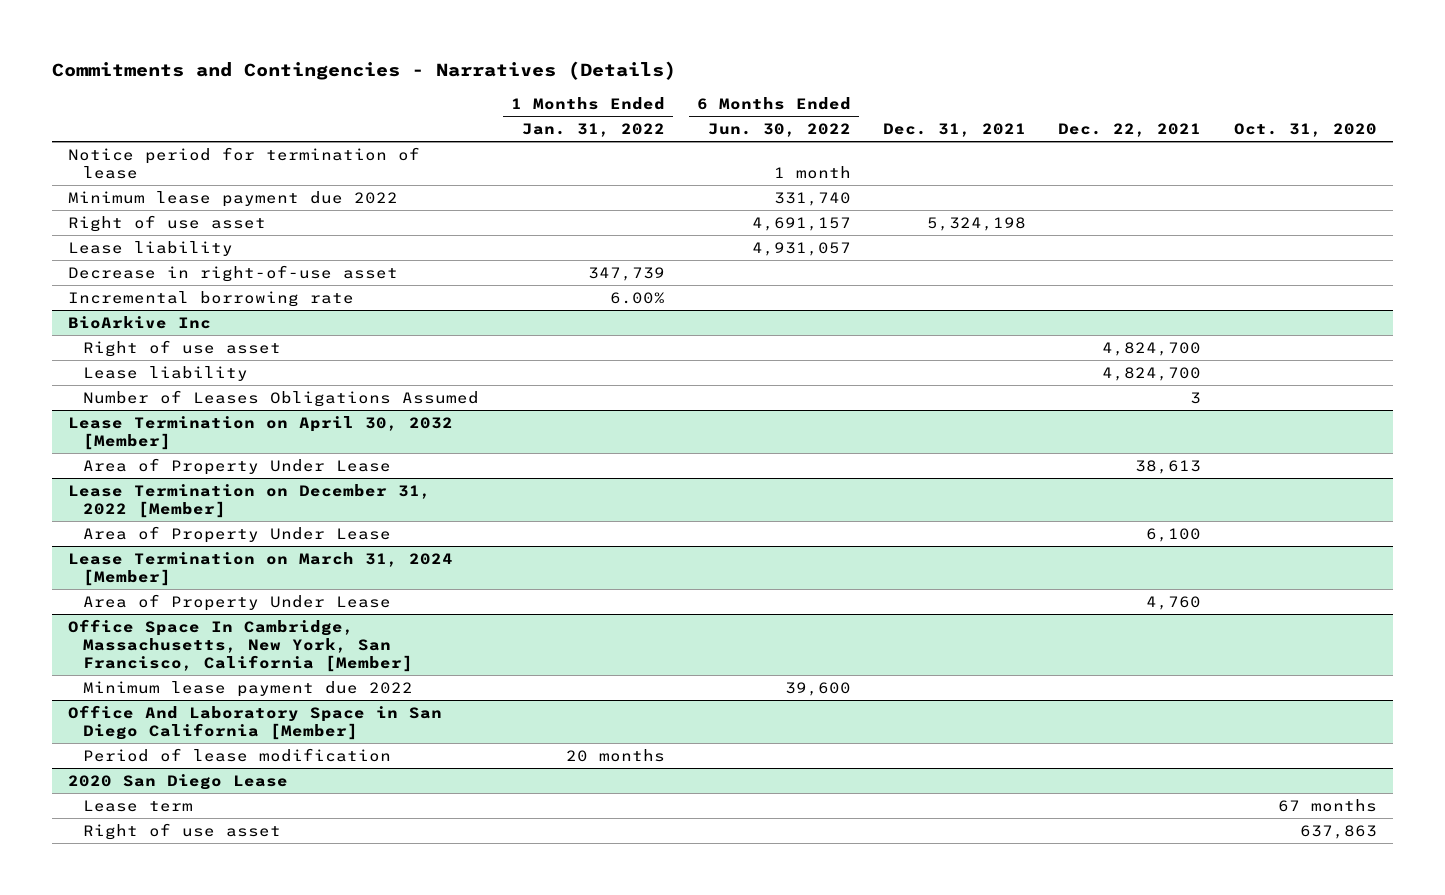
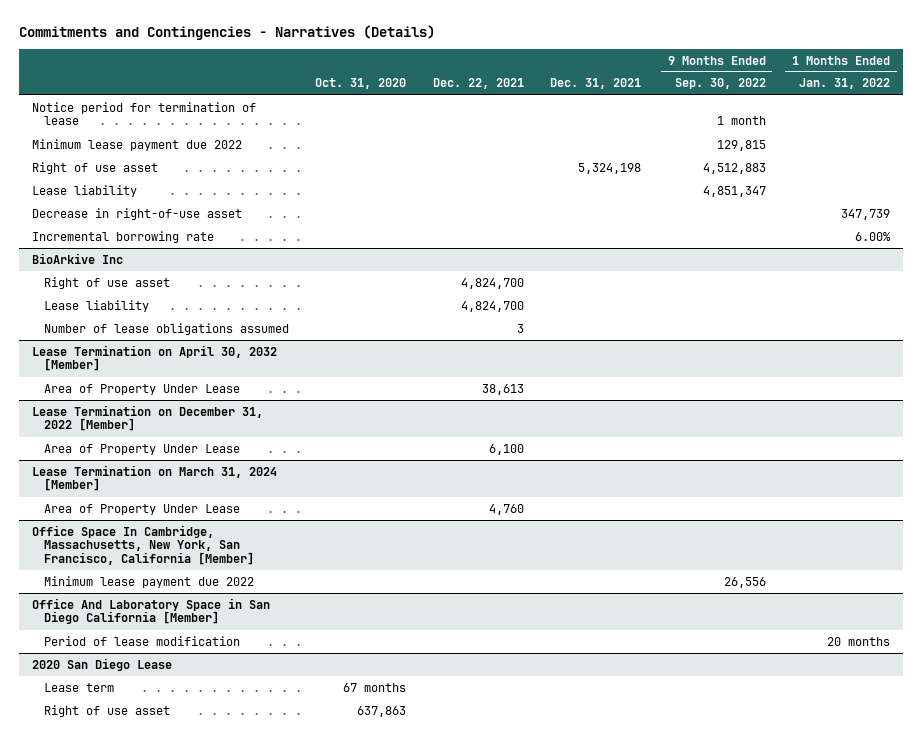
- | 1 Months Ended Jan. 31, 2022 | 6 Months Ended Jun. 30, 2022 | Dec. 31, 2021 | Dec. 22, 2021 | Oct. 31, 2020
+ | Oct. 31, 2020 | Dec. 22, 2021 | Dec. 31, 2021 | 9 Months Ended Sep. 30, 2022 | 1 Months Ended Jan. 31, 2022
@ BioArkive Inc
- Number of Leases Obligations Assumed | | | | 3 |
+ Number of lease obligations assumed | | 3 | | |

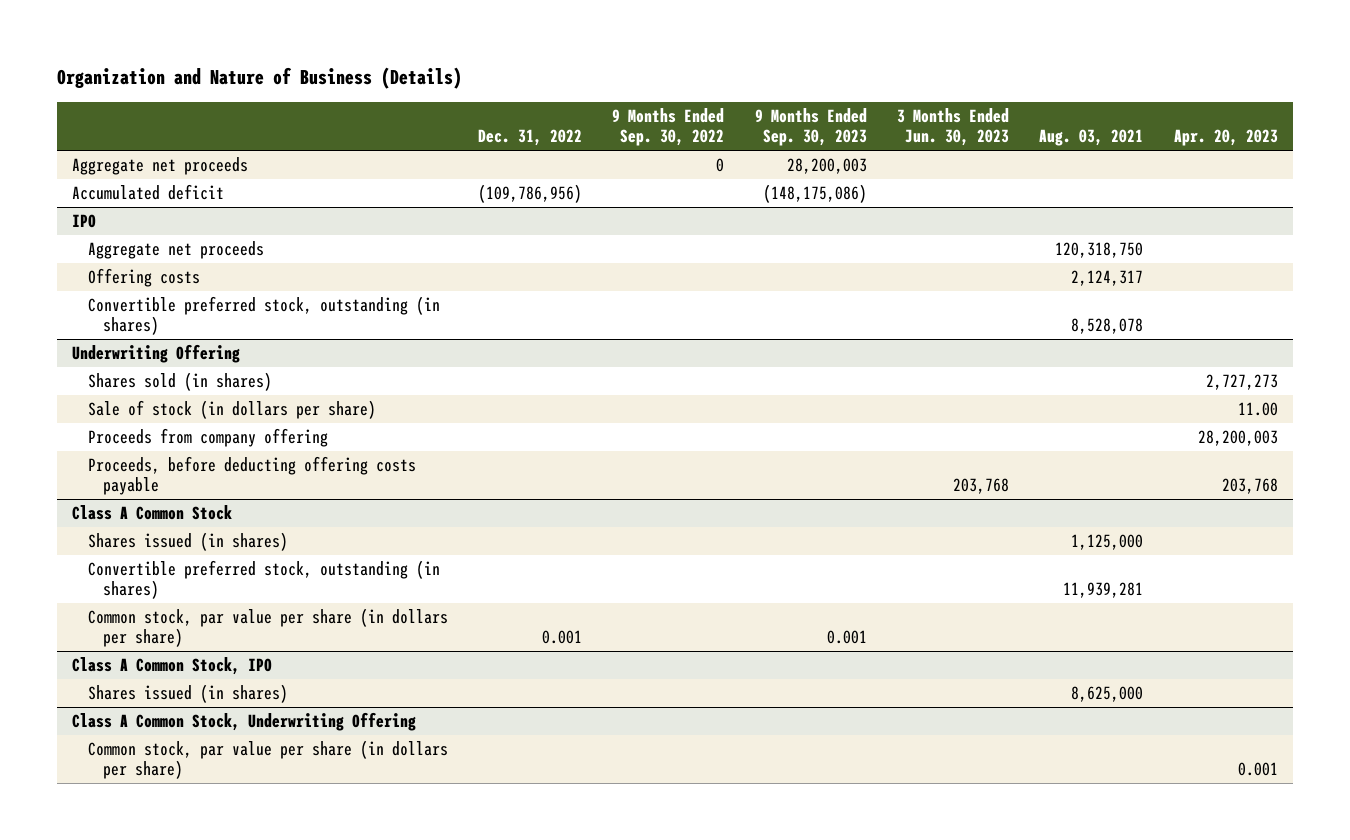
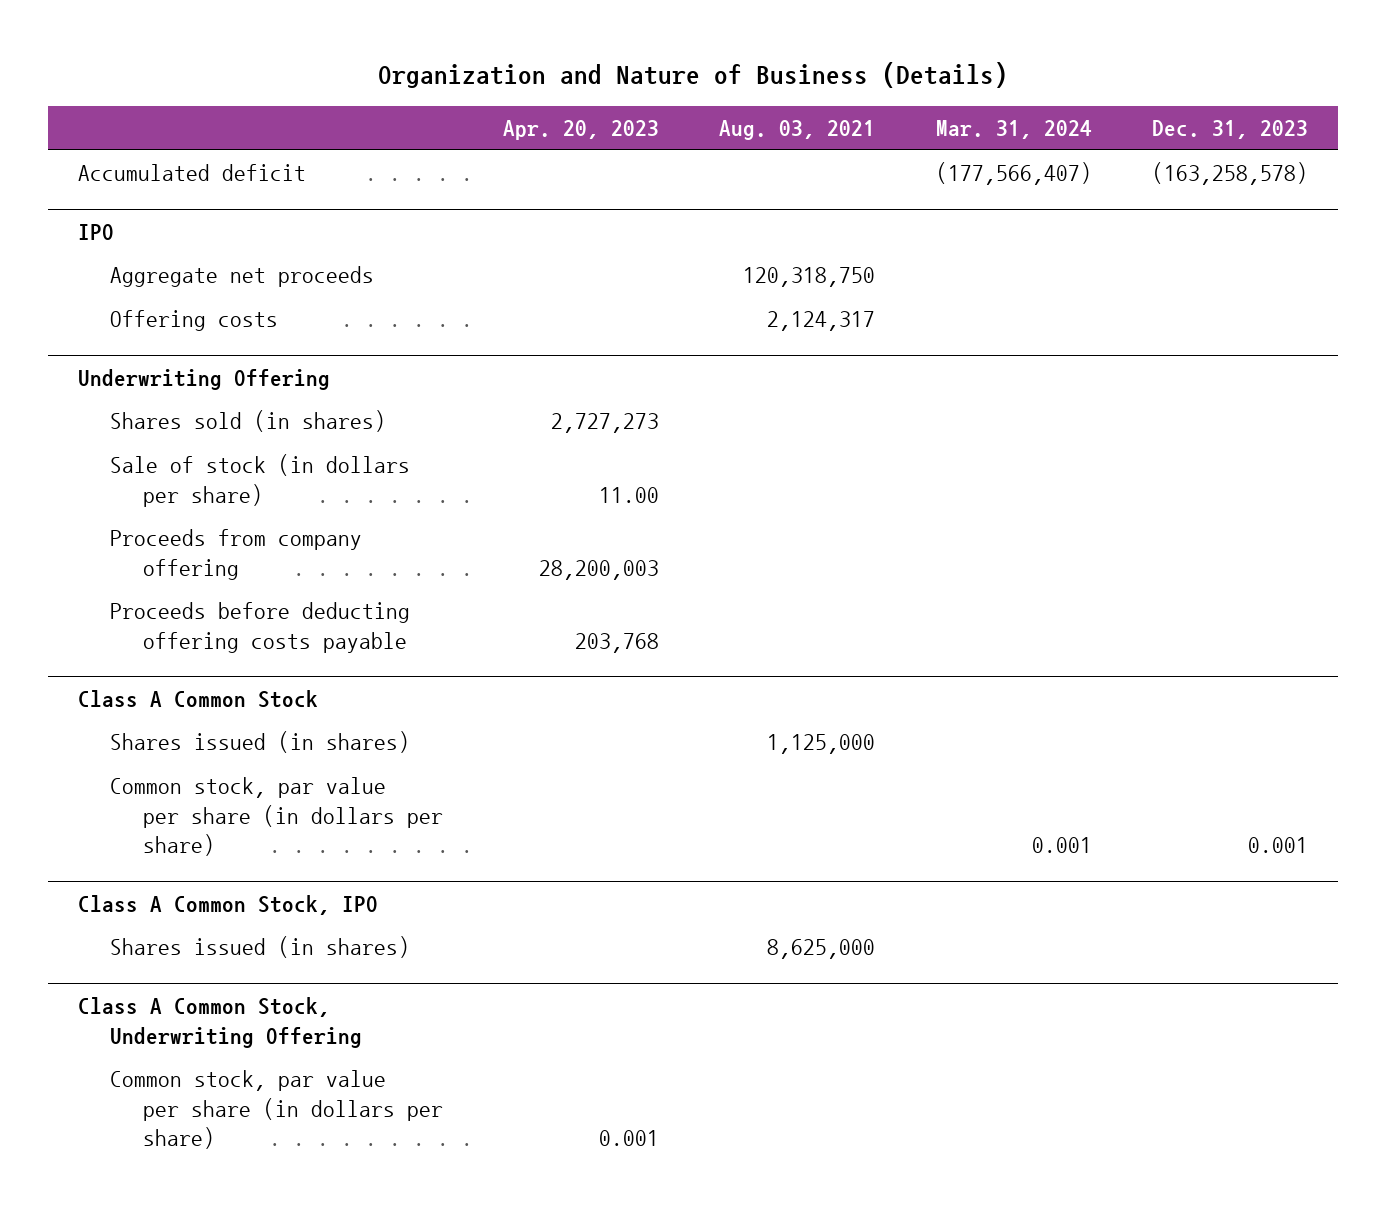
- | Dec. 31, 2022 | 9 Months Ended Sep. 30, 2022 | 9 Months Ended Sep. 30, 2023 | 3 Months Ended Jun. 30, 2023 | Aug. 03, 2021 | Apr. 20, 2023
+ | Apr. 20, 2023 | Aug. 03, 2021 | Mar. 31, 2024 | Dec. 31, 2023
- Aggregate net proceeds | | 0 | 28,200,003 | | |
@ IPO
- Convertible preferred stock, outstanding (in shares) | | | | | 8,528,078 |
@ Underwriting Offering
- Proceeds, before deducting offering costs payable | | | | 203,768 | | 203,768
+ Proceeds before deducting offering costs payable | 203,768 | | |
@ Class A Common Stock
- Convertible preferred stock, outstanding (in shares) | | | | | 11,939,281 |

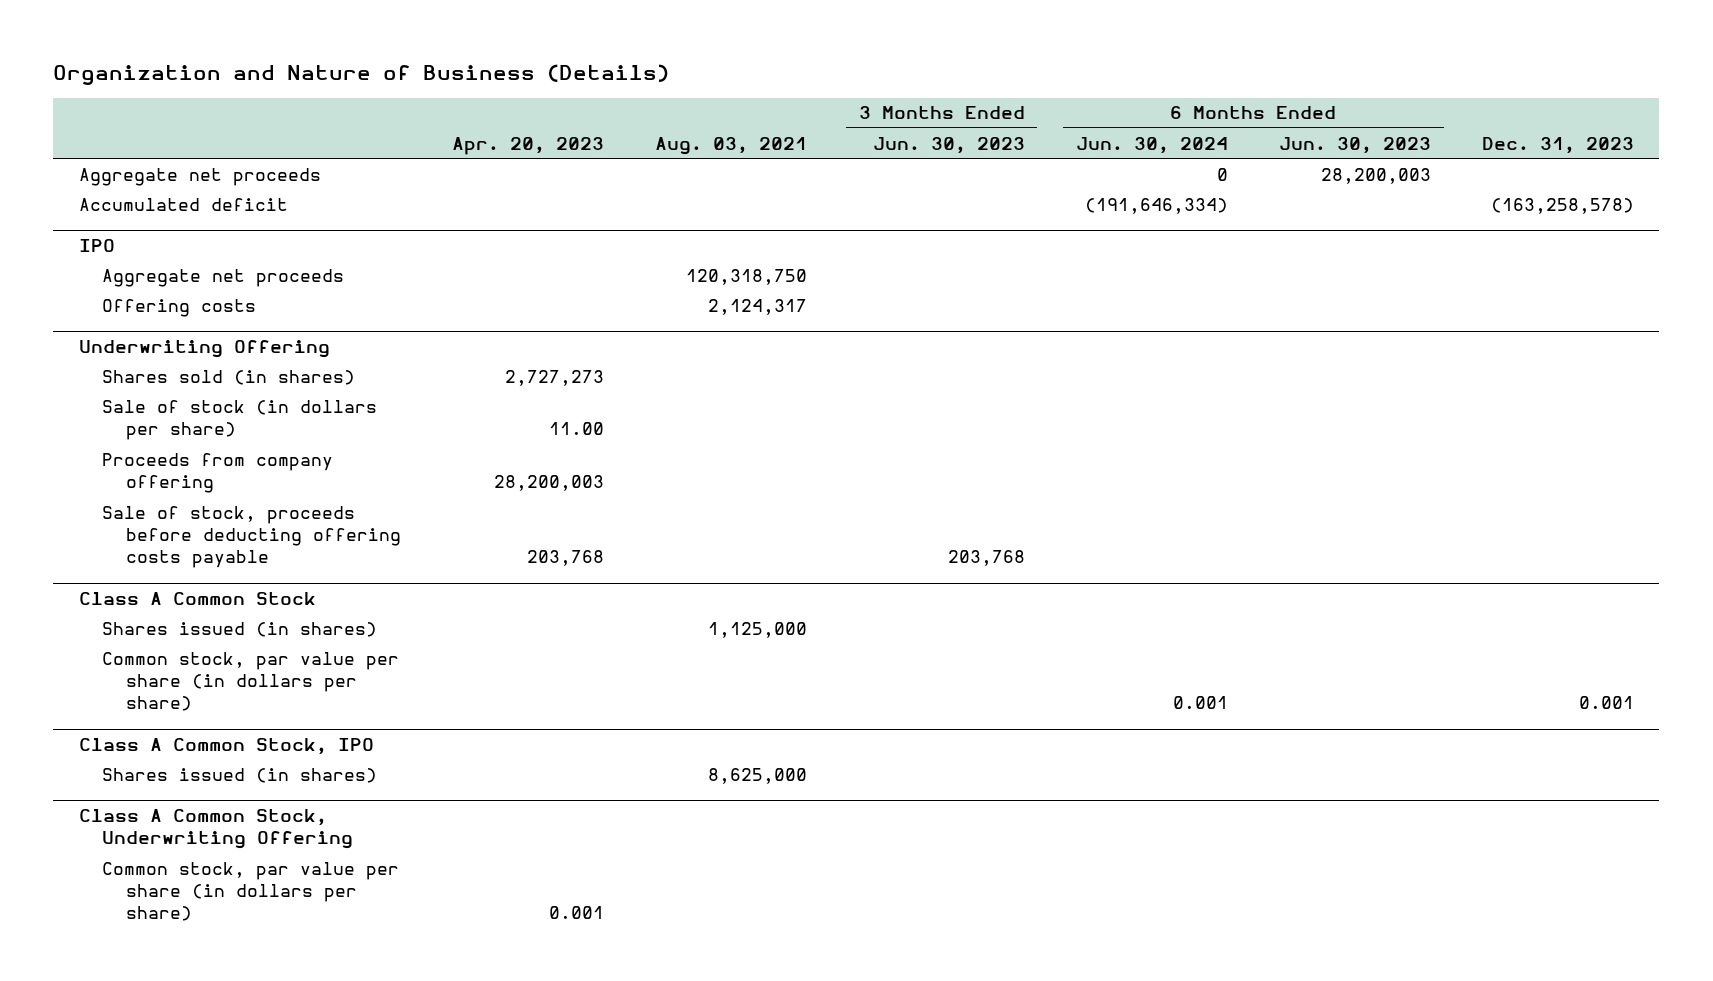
- | Apr. 20, 2023 | Aug. 03, 2021 | Mar. 31, 2024 | Dec. 31, 2023
+ | Apr. 20, 2023 | Aug. 03, 2021 | 3 Months Ended Jun. 30, 2023 | 6 Months Ended Jun. 30, 2024 | 6 Months Ended Jun. 30, 2023 | Dec. 31, 2023
+ Aggregate net proceeds | | | | 0 | 28,200,003 |
@ Underwriting Offering
- Proceeds before deducting offering costs payable | 203,768 | | |
+ Sale of stock, proceeds before deducting offering costs payable | 203,768 | | 203,768 | | |

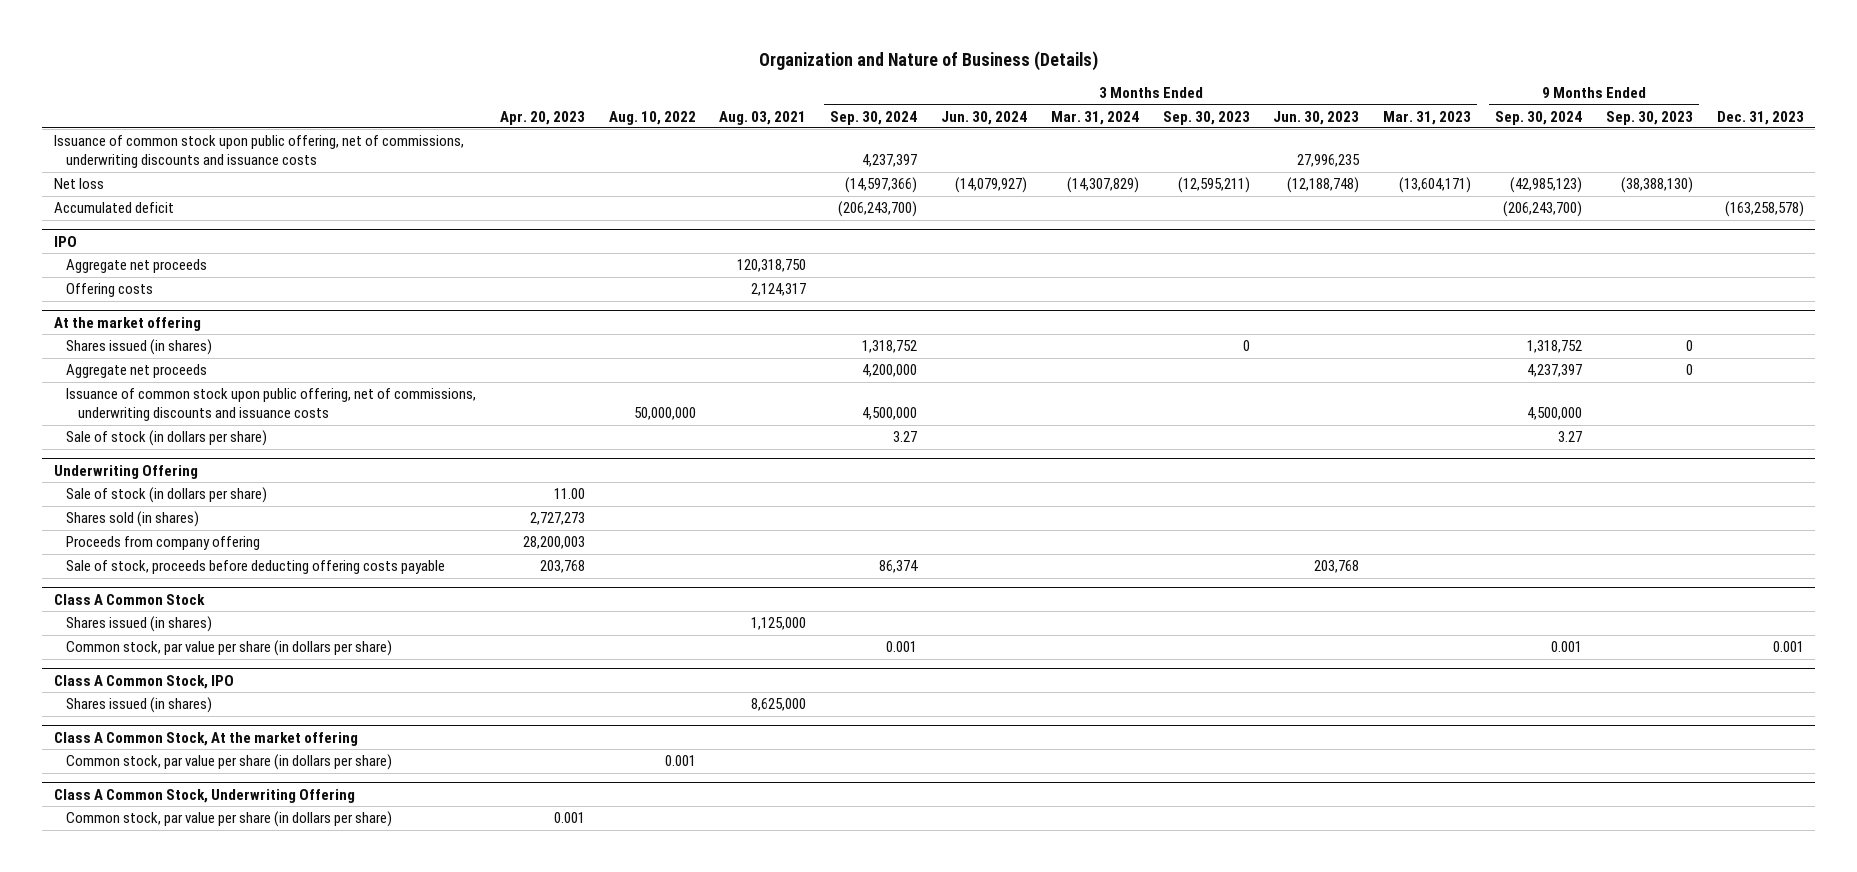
- | Apr. 20, 2023 | Aug. 03, 2021 | 3 Months Ended Jun. 30, 2023 | 6 Months Ended Jun. 30, 2024 | 6 Months Ended Jun. 30, 2023 | Dec. 31, 2023
+ | Apr. 20, 2023 | Aug. 10, 2022 | Aug. 03, 2021 | 3 Months Ended Sep. 30, 2024 | 3 Months Ended Jun. 30, 2024 | 3 Months Ended Mar. 31, 2024 | 3 Months Ended Sep. 30, 2023 | 3 Months Ended Jun. 30, 2023 | 3 Months Ended Mar. 31, 2023 | 9 Months Ended Sep. 30, 2024 | 9 Months Ended Sep. 30, 2023 | Dec. 31, 2023
- Aggregate net proceeds | | | | 0 | 28,200,003 |
+ Issuance of common stock upon public offering, net of commissions, underwriting discounts and issuance costs | | | | 4,237,397 | | | | 27,996,235 | | | |
+ Net loss | | | | (14,597,366) | (14,079,927) | (14,307,829) | (12,595,211) | (12,188,748) | (13,604,171) | (42,985,123) | (38,388,130) |
+ At the market offering
+ Shares issued (in shares) | | | | 1,318,752 | | | 0 | | | 1,318,752 | 0 |
+ Aggregate net proceeds | | | | 4,200,000 | | | | | | 4,237,397 | 0 |
+ Issuance of common stock upon public offering, net of commissions, underwriting discounts and issuance costs | | 50,000,000 | | 4,500,000 | | | | | | 4,500,000 | |
+ Sale of stock (in dollars per share) | | | | 3.27 | | | | | | 3.27 | |
@ Underwriting Offering
moved down: Shares sold (in shares) | 2,727,273 | | | | | | | | | | |
+ Class A Common Stock, At the market offering
+ Common stock, par value per share (in dollars per share) | | 0.001 | | | | | | | | | |

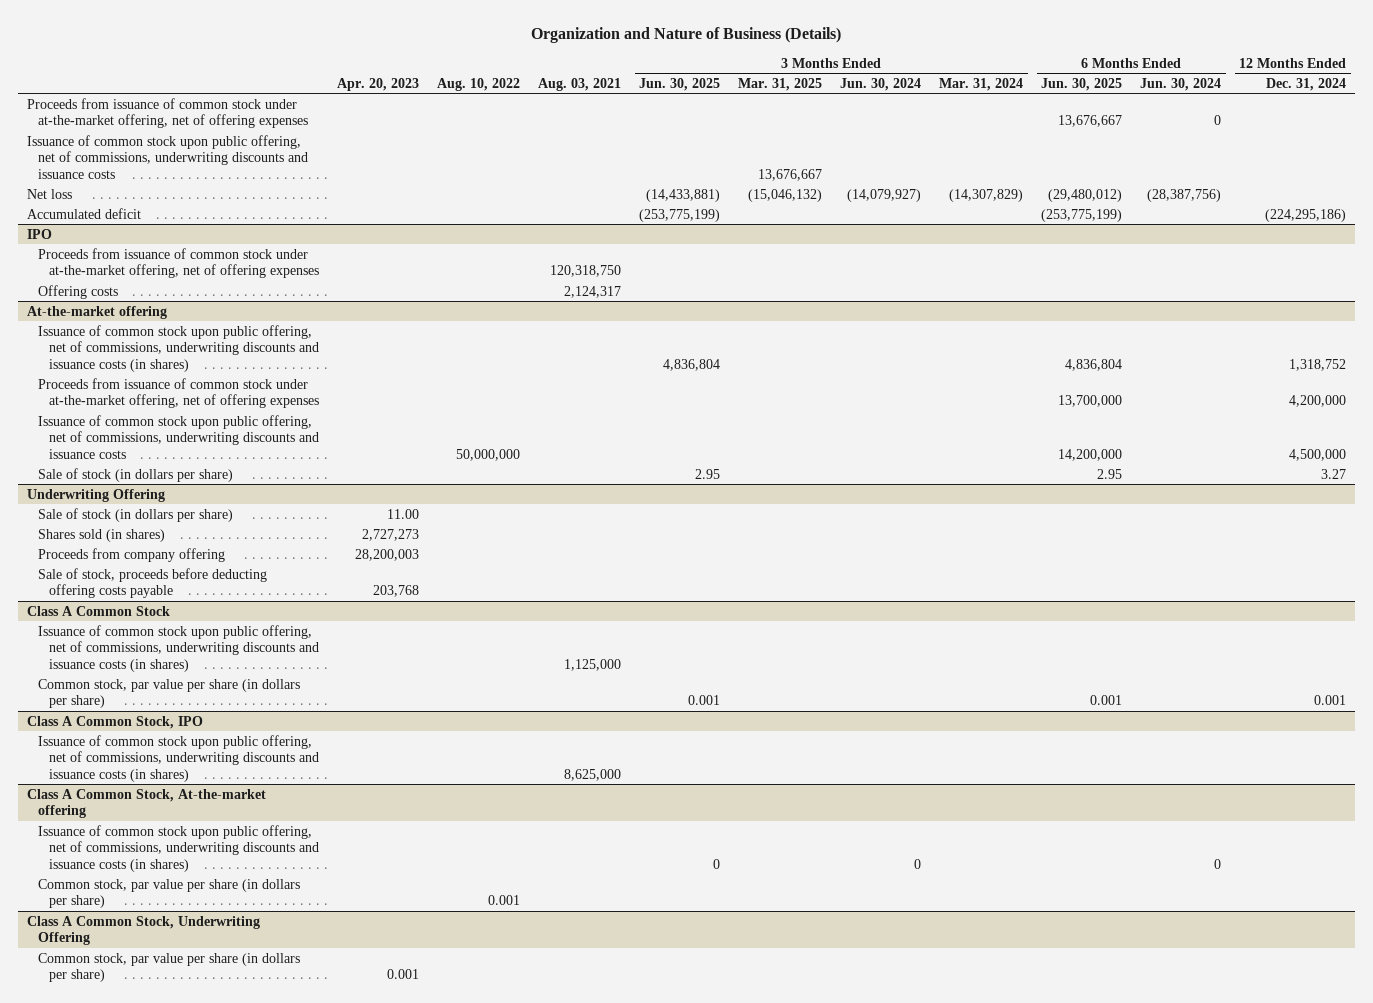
- | Apr. 20, 2023 | Aug. 10, 2022 | Aug. 03, 2021 | 3 Months Ended Sep. 30, 2024 | 3 Months Ended Jun. 30, 2024 | 3 Months Ended Mar. 31, 2024 | 3 Months Ended Sep. 30, 2023 | 3 Months Ended Jun. 30, 2023 | 3 Months Ended Mar. 31, 2023 | 9 Months Ended Sep. 30, 2024 | 9 Months Ended Sep. 30, 2023 | Dec. 31, 2023
+ | Apr. 20, 2023 | Aug. 10, 2022 | Aug. 03, 2021 | 3 Months Ended Jun. 30, 2025 | 3 Months Ended Mar. 31, 2025 | 3 Months Ended Jun. 30, 2024 | 3 Months Ended Mar. 31, 2024 | 6 Months Ended Jun. 30, 2025 | 6 Months Ended Jun. 30, 2024 | 12 Months Ended Dec. 31, 2024
+ Proceeds from issuance of common stock under at-the-market offering, net of offering expenses | | | | | | | | 13,676,667 | 0 |
@ IPO
- Aggregate net proceeds | | | 120,318,750 | | | | | | | | |
+ Proceeds from issuance of common stock under at-the-market offering, net of offering expenses | | | 120,318,750 | | | | | | |
- At the market offering
- Shares issued (in shares) | | | | 1,318,752 | | | 0 | | | 1,318,752 | 0 |
- Aggregate net proceeds | | | | 4,200,000 | | | | | | 4,237,397 | 0 |
+ At-the-market offering
+ Issuance of common stock upon public offering, net of commissions, underwriting discounts and issuance costs (in shares) | | | | 4,836,804 | | | | 4,836,804 | | 1,318,752
+ Proceeds from issuance of common stock under at-the-market offering, net of offering expenses | | | | | | | | 13,700,000 | | 4,200,000
@ Class A Common Stock
- Shares issued (in shares) | | | 1,125,000 | | | | | | | | |
+ Issuance of common stock upon public offering, net of commissions, underwriting discounts and issuance costs (in shares) | | | 1,125,000 | | | | | | |
@ Class A Common Stock, IPO
- Shares issued (in shares) | | | 8,625,000 | | | | | | | | |
- Class A Common Stock, At the market offering
@ Class A Common Stock, IPO
+ Issuance of common stock upon public offering, net of commissions, underwriting discounts and issuance costs (in shares) | | | 8,625,000 | | | | | | |
+ Class A Common Stock, At-the-market offering
+ Issuance of common stock upon public offering, net of commissions, underwriting discounts and issuance costs (in shares) | | | | 0 | | 0 | | | 0 |

